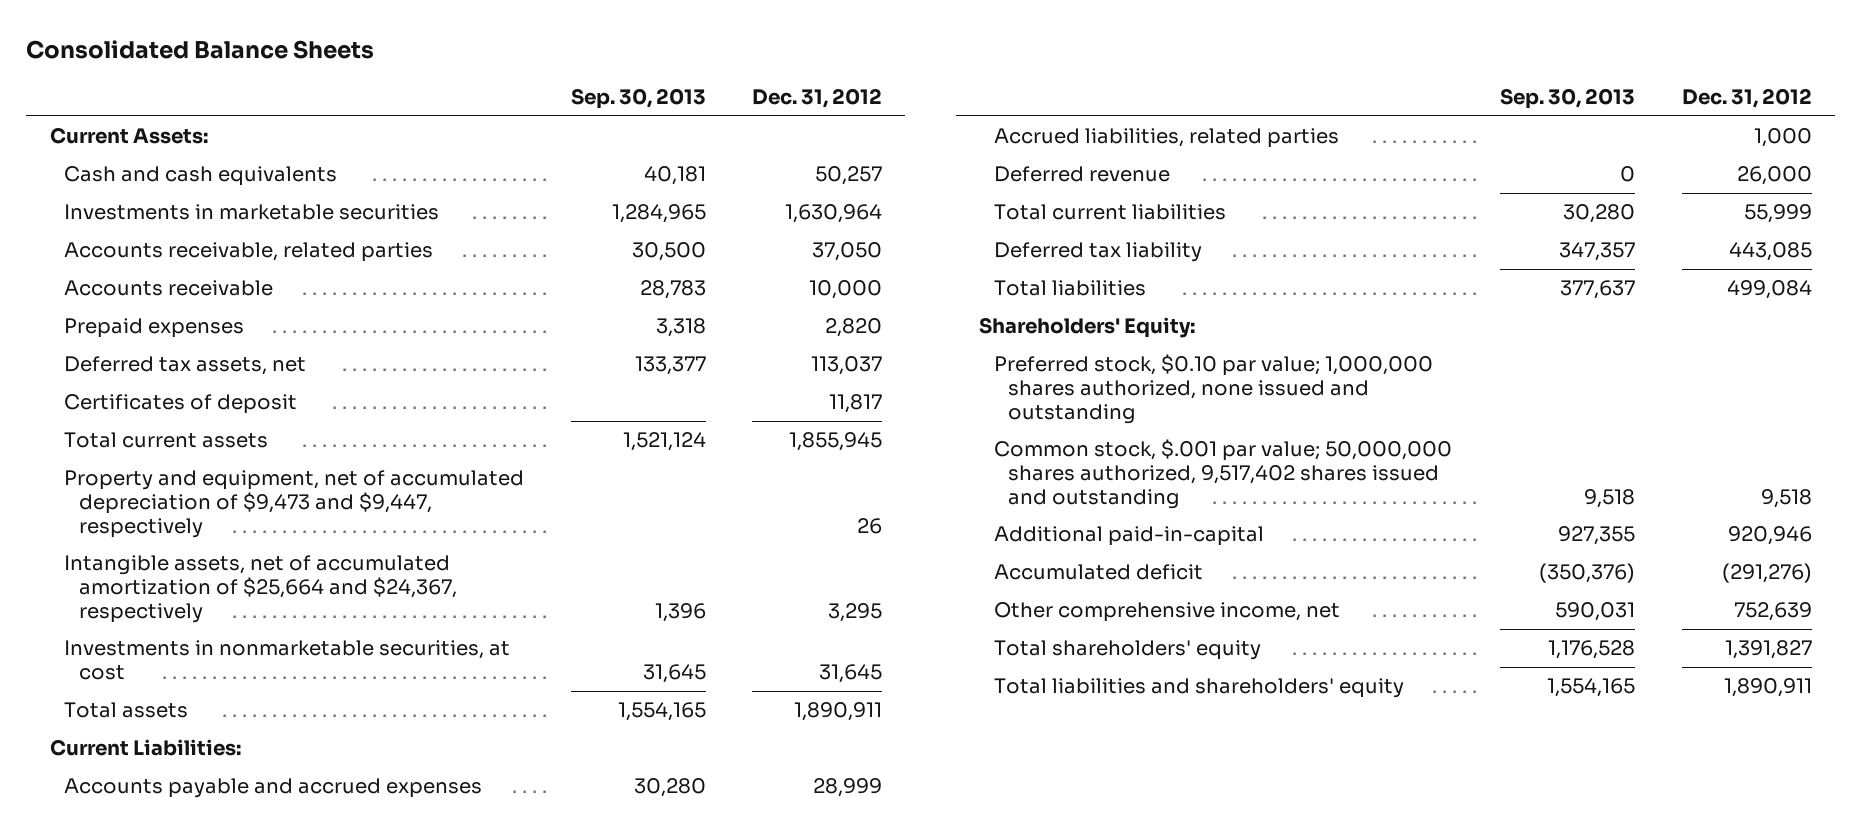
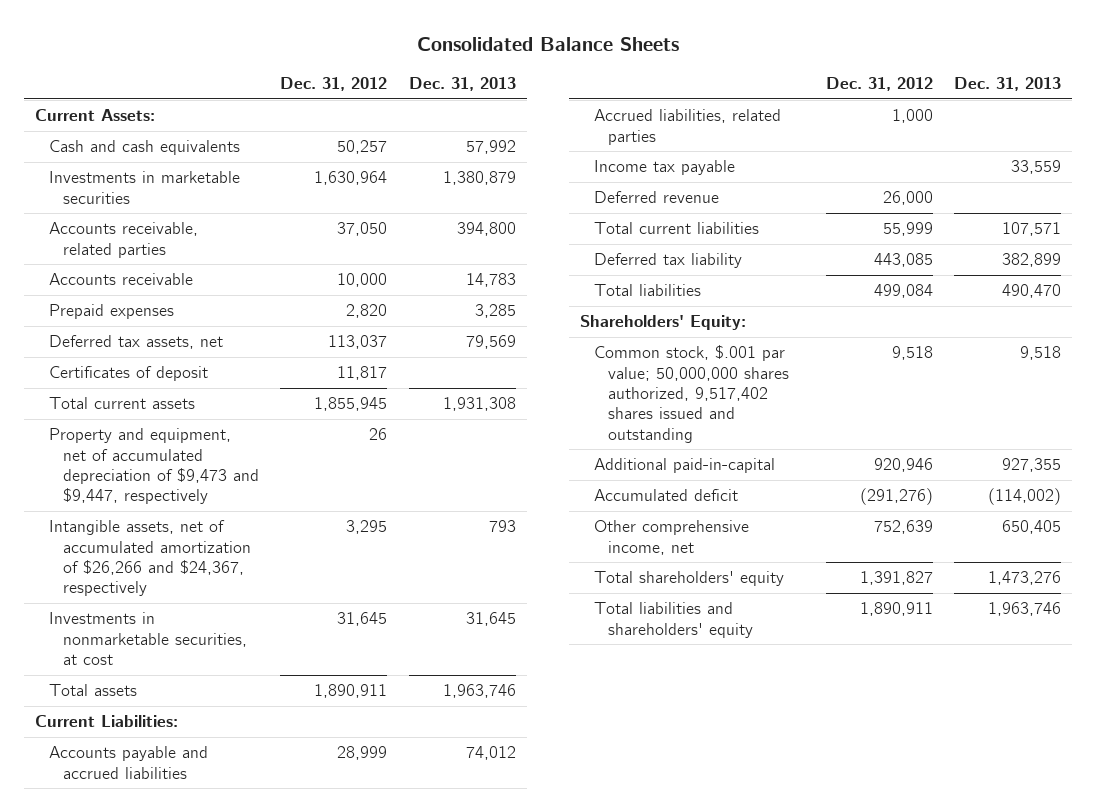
- | Sep. 30, 2013 | Dec. 31, 2012
+ | Dec. 31, 2012 | Dec. 31, 2013
- Intangible assets, net of accumulated amortization of $25,664 and $24,367, respectively | 1,396 | 3,295
+ Intangible assets, net of accumulated amortization of $26,266 and $24,367, respectively | 3,295 | 793
- Accounts payable and accrued expenses | 30,280 | 28,999
+ Accounts payable and accrued liabilities | 28,999 | 74,012
+ Income tax payable | | 33,559
- Preferred stock, $0.10 par value; 1,000,000 shares authorized, none issued and outstanding

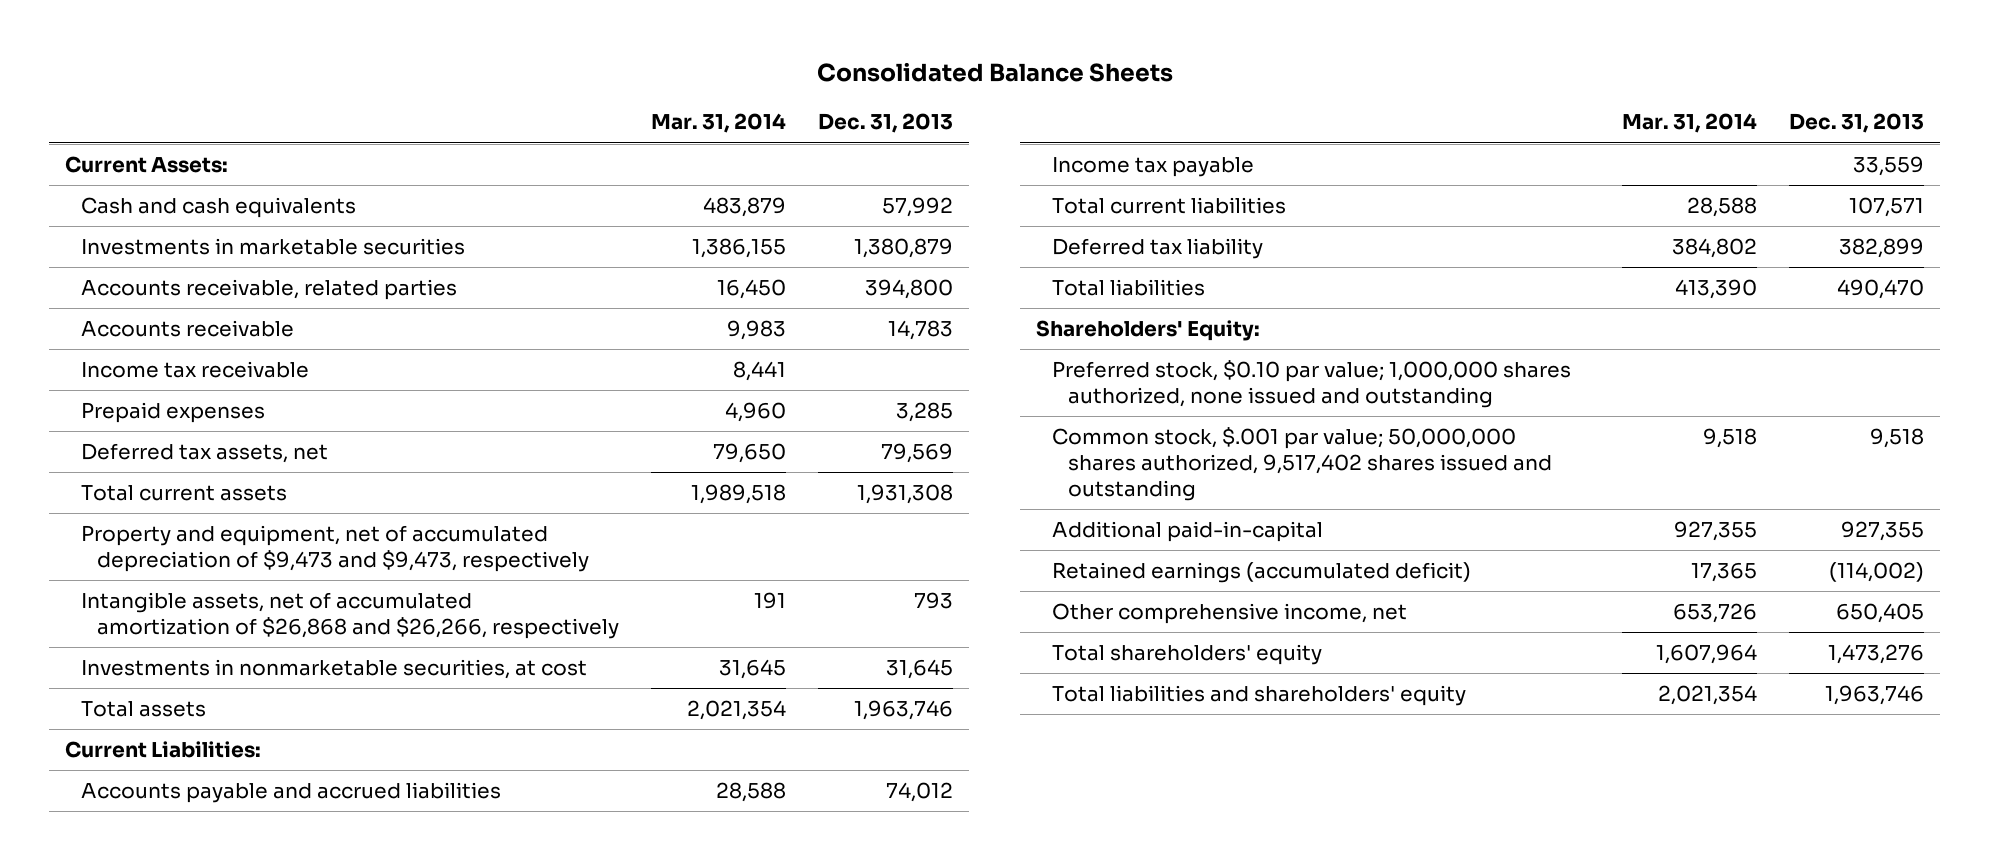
- | Dec. 31, 2012 | Dec. 31, 2013
+ | Mar. 31, 2014 | Dec. 31, 2013
+ Income tax receivable | 8,441 |
- Certificates of deposit | 11,817 |
- Property and equipment, net of accumulated depreciation of $9,473 and $9,447, respectively | 26 |
- Intangible assets, net of accumulated amortization of $26,266 and $24,367, respectively | 3,295 | 793
+ Property and equipment, net of accumulated depreciation of $9,473 and $9,473, respectively
+ Intangible assets, net of accumulated amortization of $26,868 and $26,266, respectively | 191 | 793
- Accrued liabilities, related parties | 1,000 |
- Deferred revenue | 26,000 |
+ Preferred stock, $0.10 par value; 1,000,000 shares authorized, none issued and outstanding
- Accumulated deficit | (291,276) | (114,002)
+ Retained earnings (accumulated deficit) | 17,365 | (114,002)

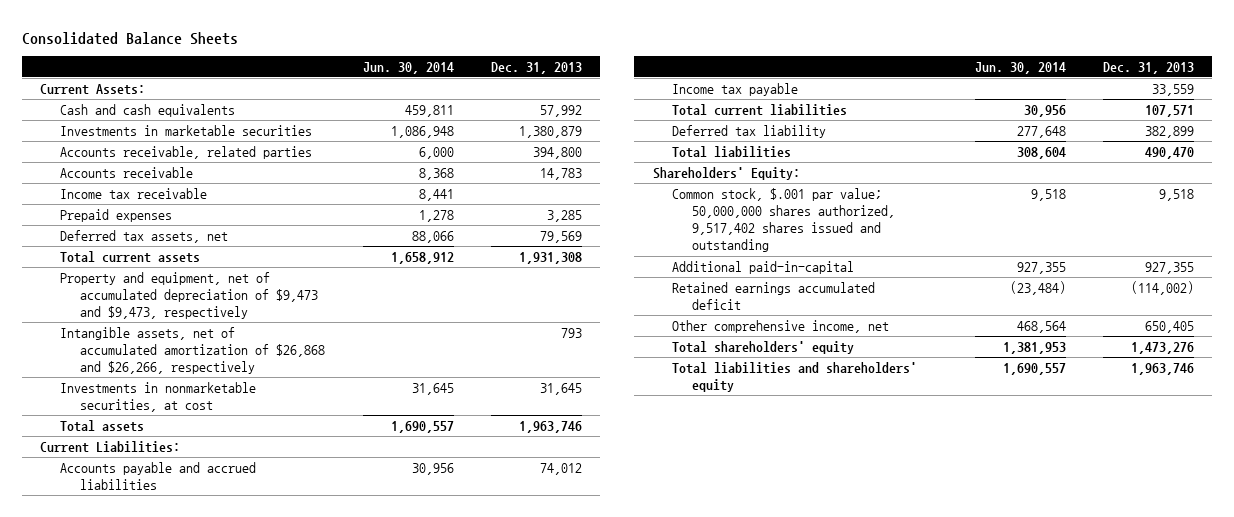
- | Mar. 31, 2014 | Dec. 31, 2013
+ | Jun. 30, 2014 | Dec. 31, 2013
- Preferred stock, $0.10 par value; 1,000,000 shares authorized, none issued and outstanding
- Retained earnings (accumulated deficit) | 17,365 | (114,002)
+ Retained earnings accumulated deficit | (23,484) | (114,002)

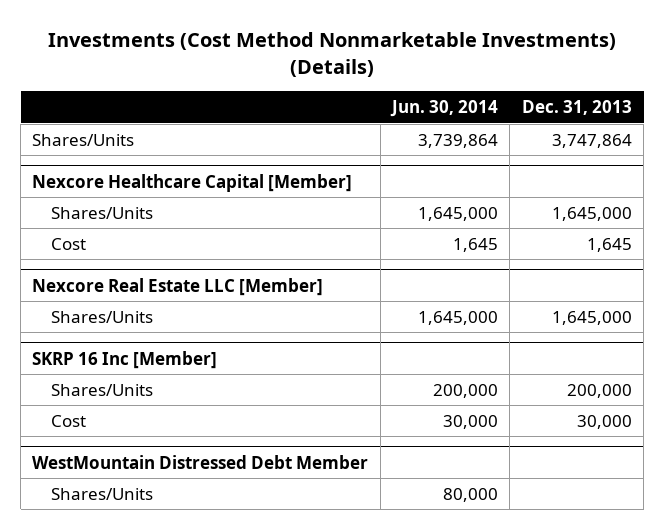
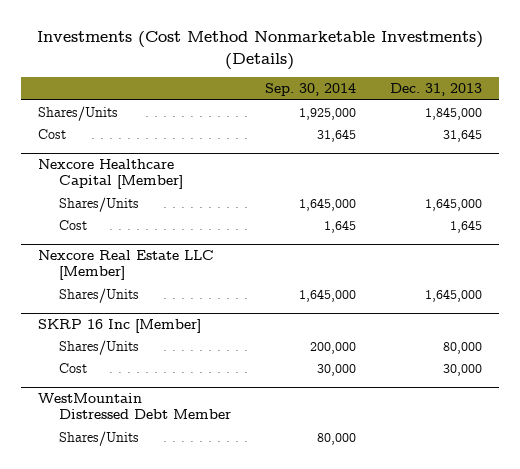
- | Jun. 30, 2014 | Dec. 31, 2013
+ | Sep. 30, 2014 | Dec. 31, 2013
- Shares/Units | 3,739,864 | 3,747,864
+ Shares/Units | 1,925,000 | 1,845,000
+ Cost | 31,645 | 31,645
@ SKRP 16 Inc [Member]
- Shares/Units | 200,000 | 200,000
+ Shares/Units | 200,000 | 80,000

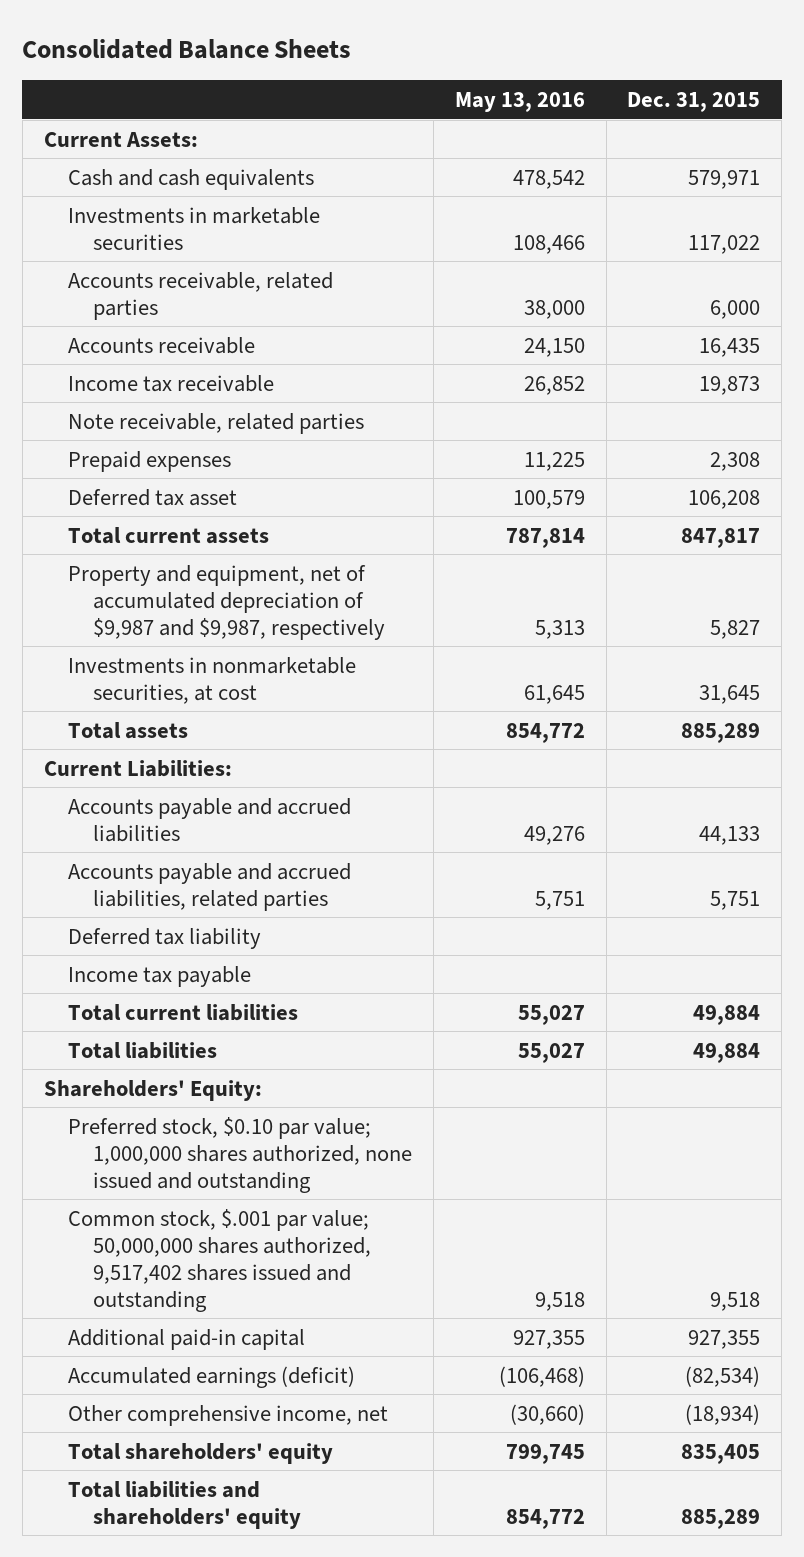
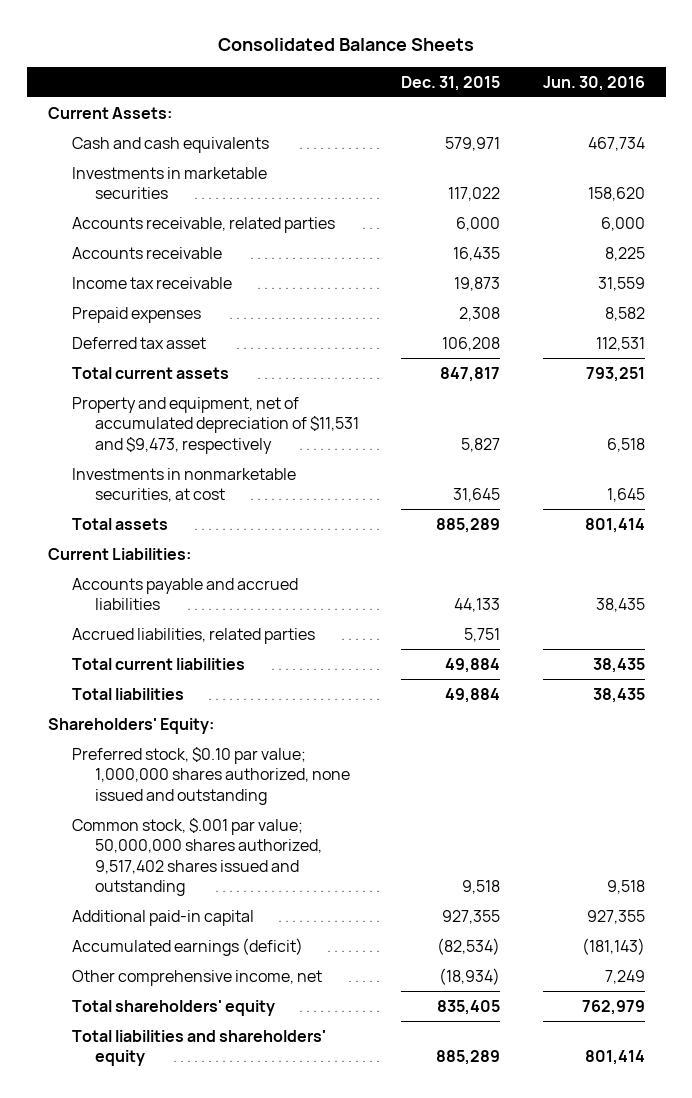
- | May 13, 2016 | Dec. 31, 2015
+ | Dec. 31, 2015 | Jun. 30, 2016
- Note receivable, related parties
- Property and equipment, net of accumulated depreciation of $9,987 and $9,987, respectively | 5,313 | 5,827
+ Property and equipment, net of accumulated depreciation of $11,531 and $9,473, respectively | 5,827 | 6,518
- Accounts payable and accrued liabilities, related parties | 5,751 | 5,751
- Deferred tax liability
- Income tax payable
+ Accrued liabilities, related parties | 5,751 |

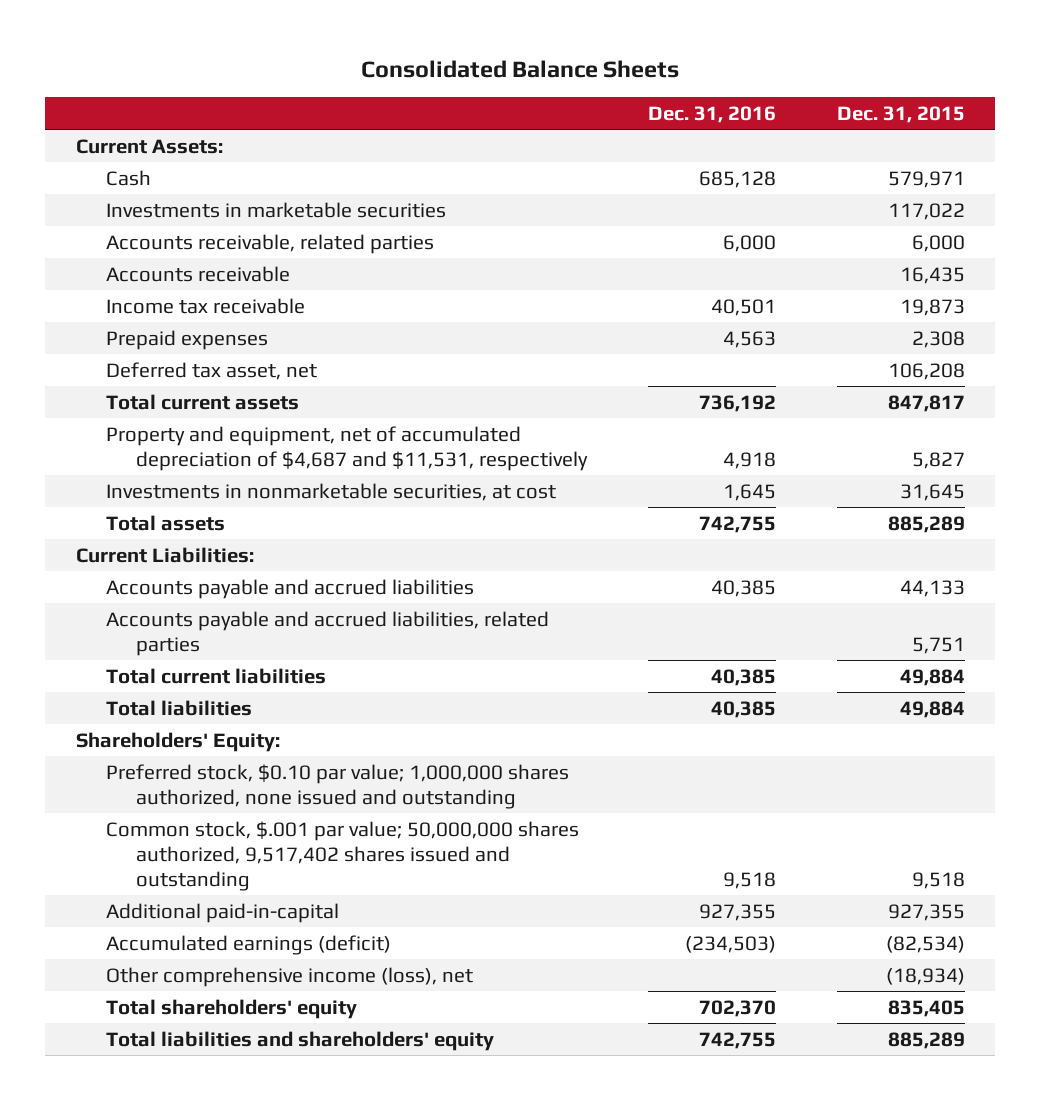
- | Dec. 31, 2015 | Jun. 30, 2016
+ | Dec. 31, 2016 | Dec. 31, 2015
- Cash and cash equivalents | 579,971 | 467,734
+ Cash | 685,128 | 579,971
- Deferred tax asset | 106,208 | 112,531
+ Deferred tax asset, net | | 106,208
- Property and equipment, net of accumulated depreciation of $11,531 and $9,473, respectively | 5,827 | 6,518
+ Property and equipment, net of accumulated depreciation of $4,687 and $11,531, respectively | 4,918 | 5,827
- Accrued liabilities, related parties | 5,751 |
+ Accounts payable and accrued liabilities, related parties | | 5,751
- Additional paid-in capital | 927,355 | 927,355
+ Additional paid-in-capital | 927,355 | 927,355
- Other comprehensive income, net | (18,934) | 7,249
+ Other comprehensive income (loss), net | | (18,934)

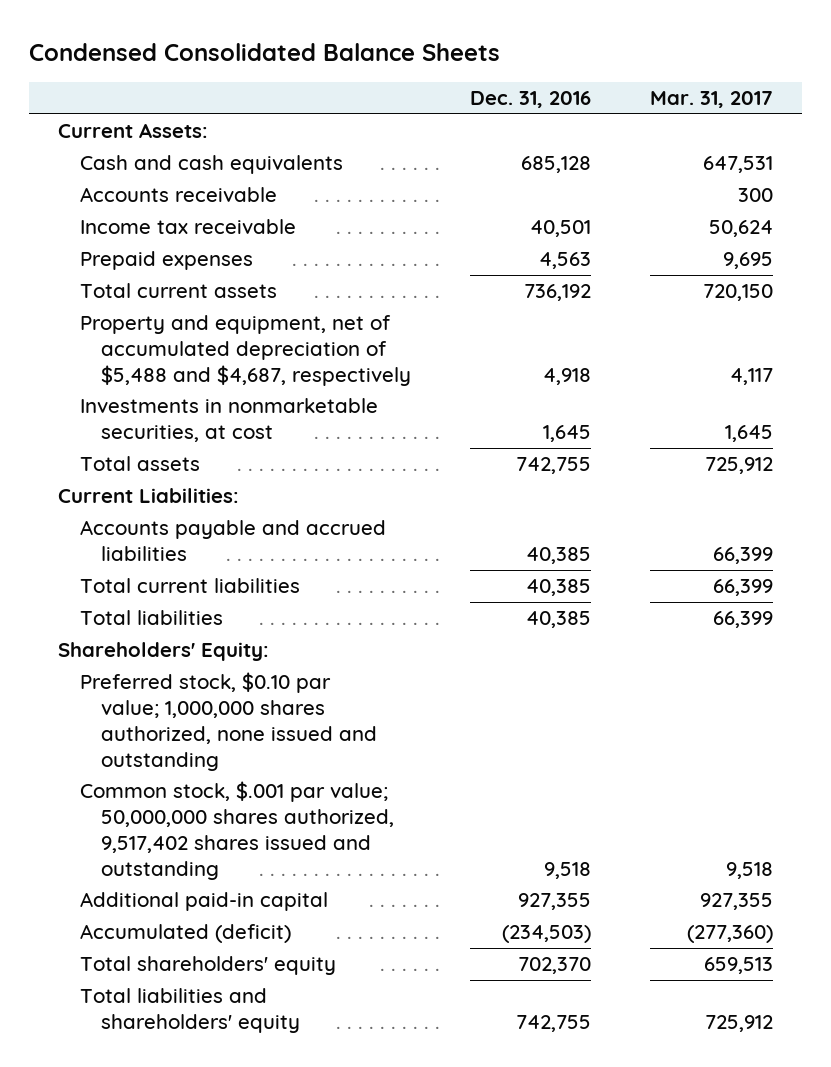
- Consolidated Balance Sheets
+ Condensed Consolidated Balance Sheets
- | Dec. 31, 2016 | Dec. 31, 2015
+ | Dec. 31, 2016 | Mar. 31, 2017
- Cash | 685,128 | 579,971
- Investments in marketable securities | | 117,022
- Accounts receivable, related parties | 6,000 | 6,000
+ Cash and cash equivalents | 685,128 | 647,531
- Deferred tax asset, net | | 106,208
- Property and equipment, net of accumulated depreciation of $4,687 and $11,531, respectively | 4,918 | 5,827
+ Property and equipment, net of accumulated depreciation of $5,488 and $4,687, respectively | 4,918 | 4,117
- Accounts payable and accrued liabilities, related parties | | 5,751
- Additional paid-in-capital | 927,355 | 927,355
- Accumulated earnings (deficit) | (234,503) | (82,534)
- Other comprehensive income (loss), net | | (18,934)
+ Additional paid-in capital | 927,355 | 927,355
+ Accumulated (deficit) | (234,503) | (277,360)

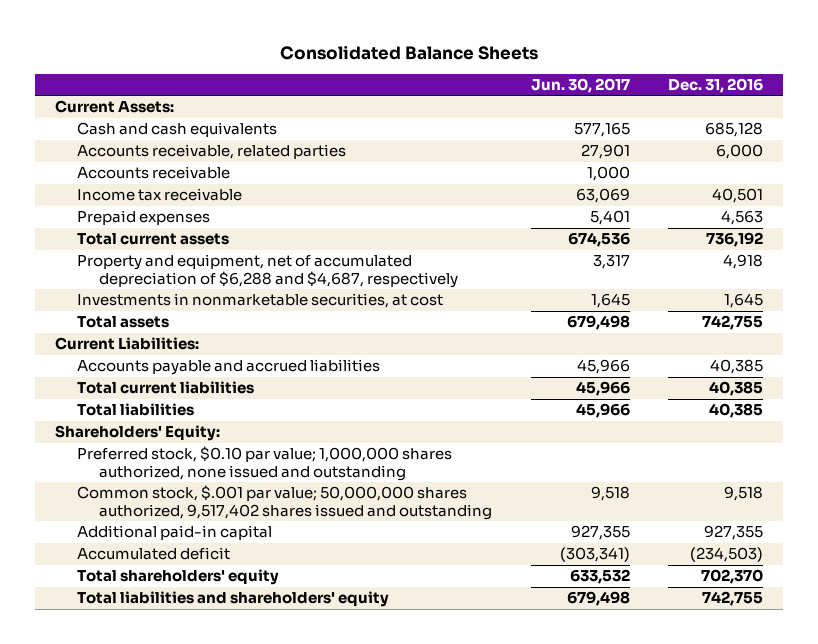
- Condensed Consolidated Balance Sheets
+ Consolidated Balance Sheets
- | Dec. 31, 2016 | Mar. 31, 2017
+ | Jun. 30, 2017 | Dec. 31, 2016
+ Accounts receivable, related parties | 27,901 | 6,000
- Property and equipment, net of accumulated depreciation of $5,488 and $4,687, respectively | 4,918 | 4,117
+ Property and equipment, net of accumulated depreciation of $6,288 and $4,687, respectively | 3,317 | 4,918
- Accumulated (deficit) | (234,503) | (277,360)
+ Accumulated deficit | (303,341) | (234,503)

